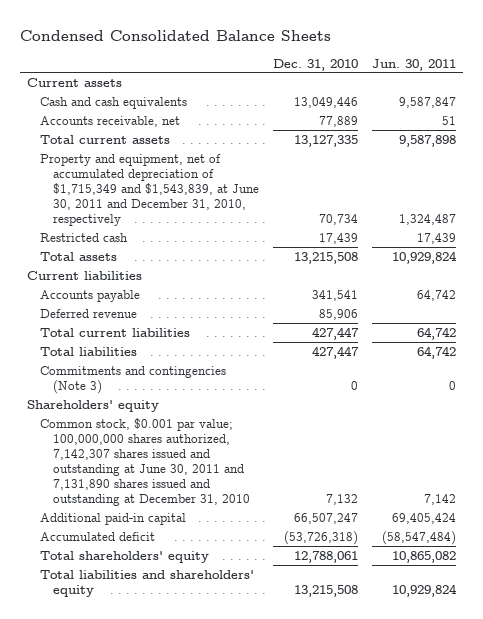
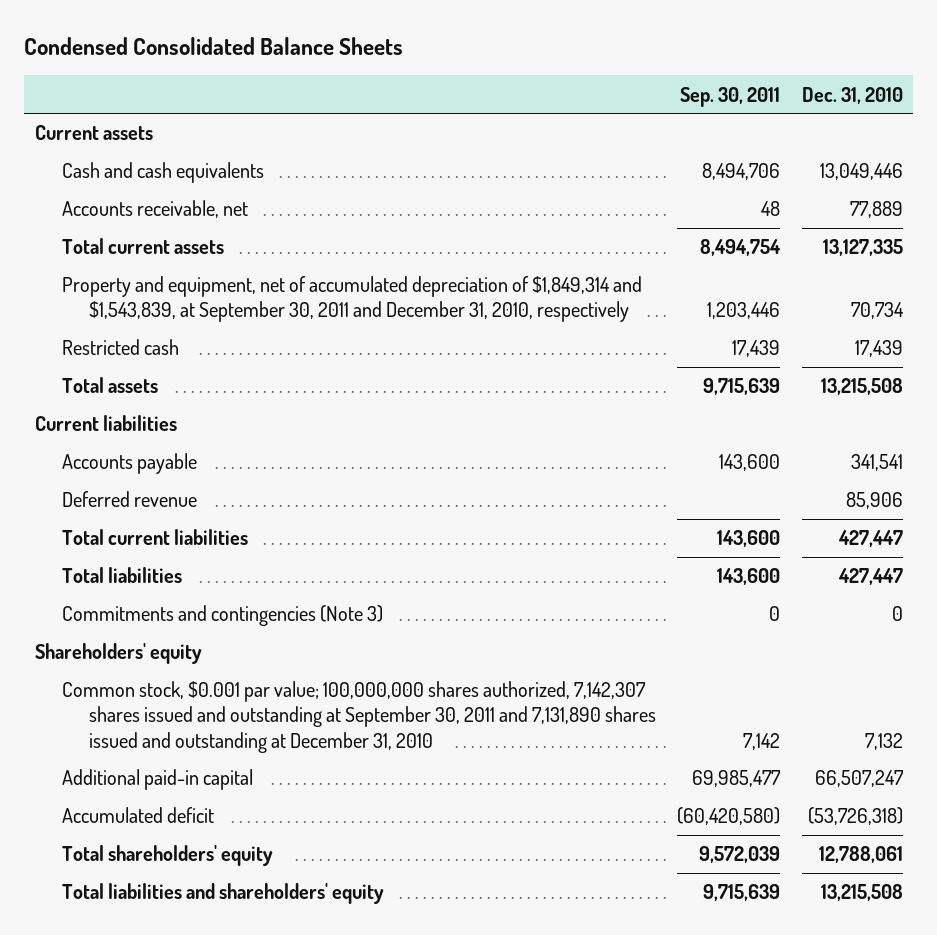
- | Dec. 31, 2010 | Jun. 30, 2011
+ | Sep. 30, 2011 | Dec. 31, 2010
- Property and equipment, net of accumulated depreciation of $1,715,349 and $1,543,839, at June 30, 2011 and December 31, 2010, respectively | 70,734 | 1,324,487
+ Property and equipment, net of accumulated depreciation of $1,849,314 and $1,543,839, at September 30, 2011 and December 31, 2010, respectively | 1,203,446 | 70,734
- Common stock, $0.001 par value; 100,000,000 shares authorized, 7,142,307 shares issued and outstanding at June 30, 2011 and 7,131,890 shares issued and outstanding at December 31, 2010 | 7,132 | 7,142
+ Common stock, $0.001 par value; 100,000,000 shares authorized, 7,142,307 shares issued and outstanding at September 30, 2011 and 7,131,890 shares issued and outstanding at December 31, 2010 | 7,142 | 7,132

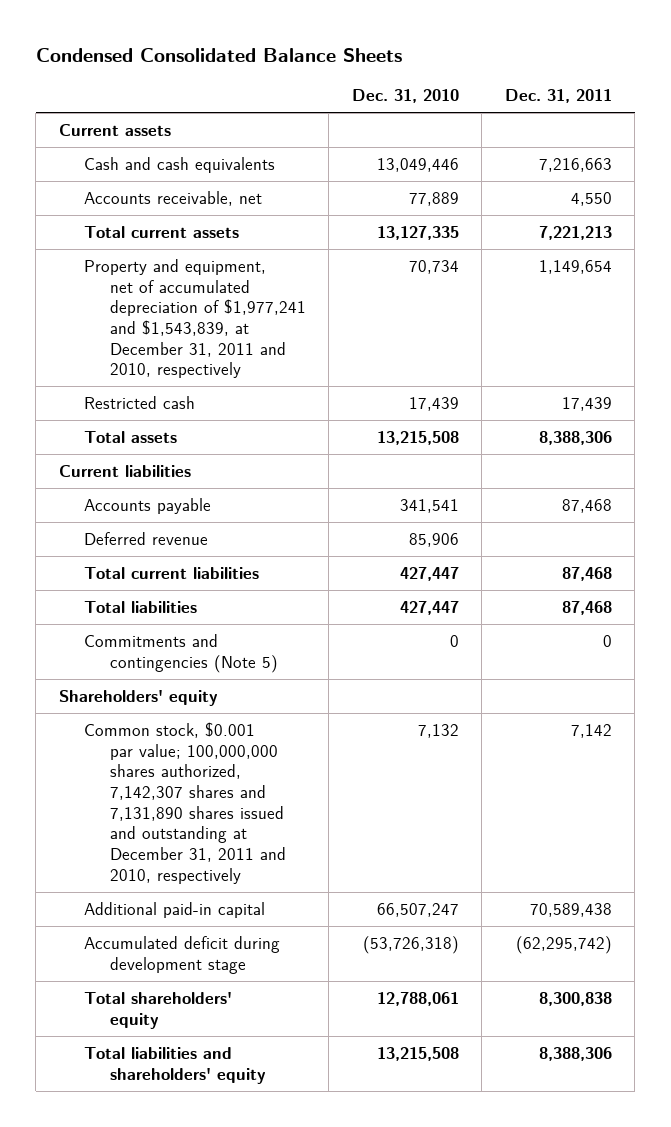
- | Sep. 30, 2011 | Dec. 31, 2010
+ | Dec. 31, 2010 | Dec. 31, 2011
- Property and equipment, net of accumulated depreciation of $1,849,314 and $1,543,839, at September 30, 2011 and December 31, 2010, respectively | 1,203,446 | 70,734
+ Property and equipment, net of accumulated depreciation of $1,977,241 and $1,543,839, at December 31, 2011 and 2010, respectively | 70,734 | 1,149,654
- Commitments and contingencies (Note 3) | 0 | 0
+ Commitments and contingencies (Note 5) | 0 | 0
- Common stock, $0.001 par value; 100,000,000 shares authorized, 7,142,307 shares issued and outstanding at September 30, 2011 and 7,131,890 shares issued and outstanding at December 31, 2010 | 7,142 | 7,132
+ Common stock, $0.001 par value; 100,000,000 shares authorized, 7,142,307 shares and 7,131,890 shares issued and outstanding at December 31, 2011 and 2010, respectively | 7,132 | 7,142
- Accumulated deficit | (60,420,580) | (53,726,318)
+ Accumulated deficit during development stage | (53,726,318) | (62,295,742)

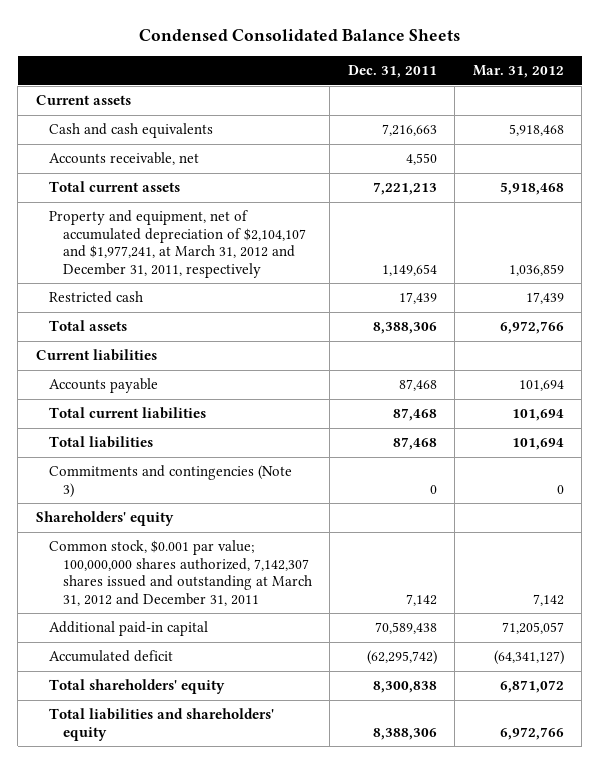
- | Dec. 31, 2010 | Dec. 31, 2011
+ | Dec. 31, 2011 | Mar. 31, 2012
- Property and equipment, net of accumulated depreciation of $1,977,241 and $1,543,839, at December 31, 2011 and 2010, respectively | 70,734 | 1,149,654
+ Property and equipment, net of accumulated depreciation of $2,104,107 and $1,977,241, at March 31, 2012 and December 31, 2011, respectively | 1,149,654 | 1,036,859
- Deferred revenue | 85,906 |
- Commitments and contingencies (Note 5) | 0 | 0
+ Commitments and contingencies (Note 3) | 0 | 0
- Common stock, $0.001 par value; 100,000,000 shares authorized, 7,142,307 shares and 7,131,890 shares issued and outstanding at December 31, 2011 and 2010, respectively | 7,132 | 7,142
+ Common stock, $0.001 par value; 100,000,000 shares authorized, 7,142,307 shares issued and outstanding at March 31, 2012 and December 31, 2011 | 7,142 | 7,142
- Accumulated deficit during development stage | (53,726,318) | (62,295,742)
+ Accumulated deficit | (62,295,742) | (64,341,127)

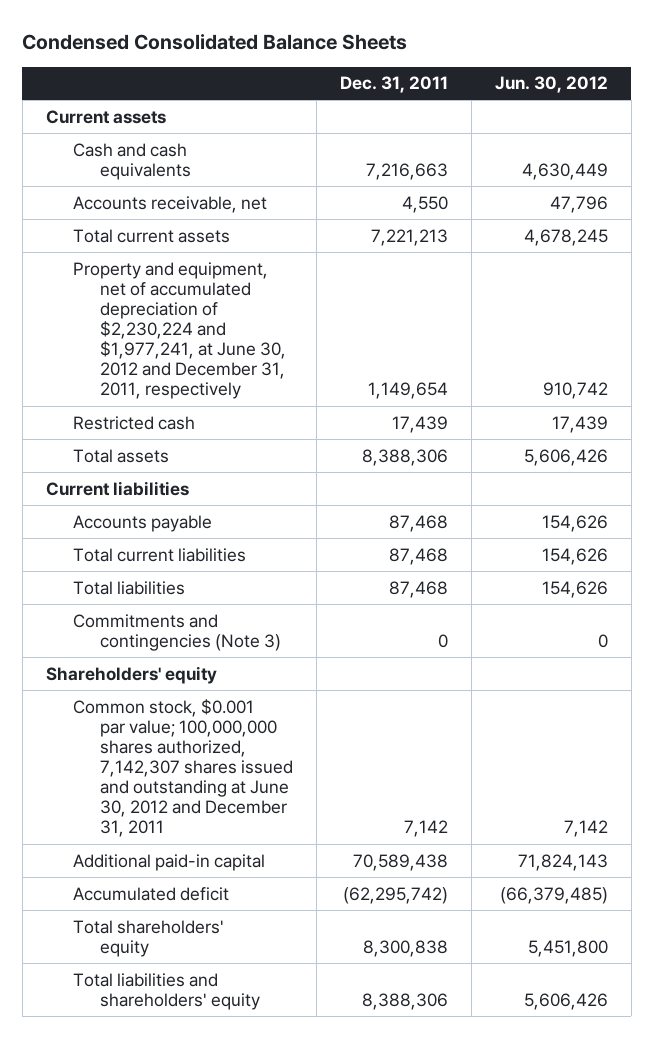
- | Dec. 31, 2011 | Mar. 31, 2012
+ | Dec. 31, 2011 | Jun. 30, 2012
- Property and equipment, net of accumulated depreciation of $2,104,107 and $1,977,241, at March 31, 2012 and December 31, 2011, respectively | 1,149,654 | 1,036,859
+ Property and equipment, net of accumulated depreciation of $2,230,224 and $1,977,241, at June 30, 2012 and December 31, 2011, respectively | 1,149,654 | 910,742
- Common stock, $0.001 par value; 100,000,000 shares authorized, 7,142,307 shares issued and outstanding at March 31, 2012 and December 31, 2011 | 7,142 | 7,142
+ Common stock, $0.001 par value; 100,000,000 shares authorized, 7,142,307 shares issued and outstanding at June 30, 2012 and December 31, 2011 | 7,142 | 7,142

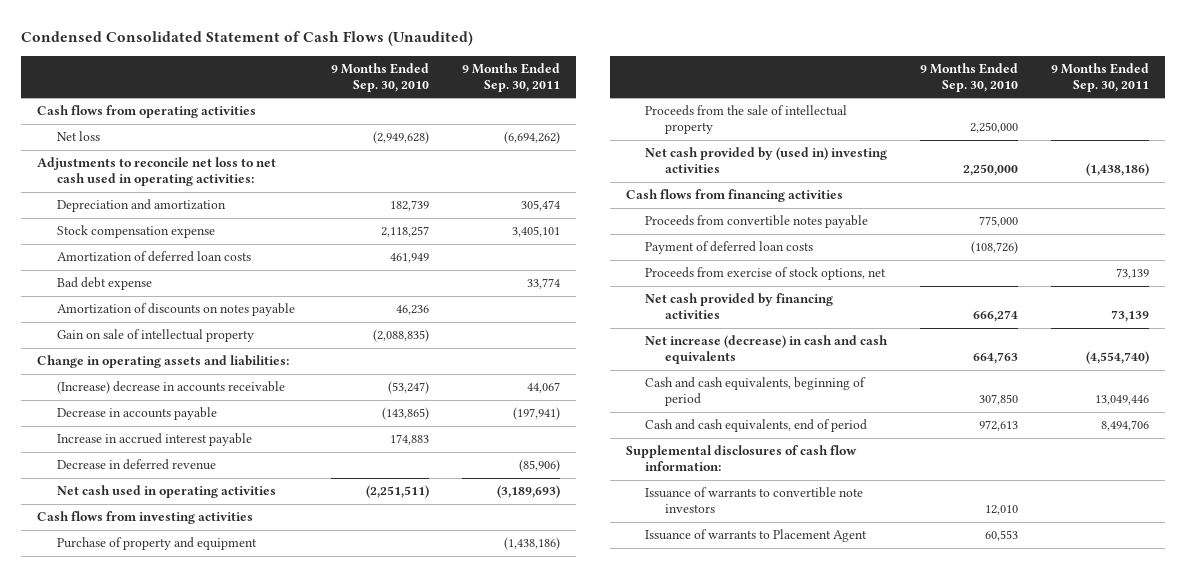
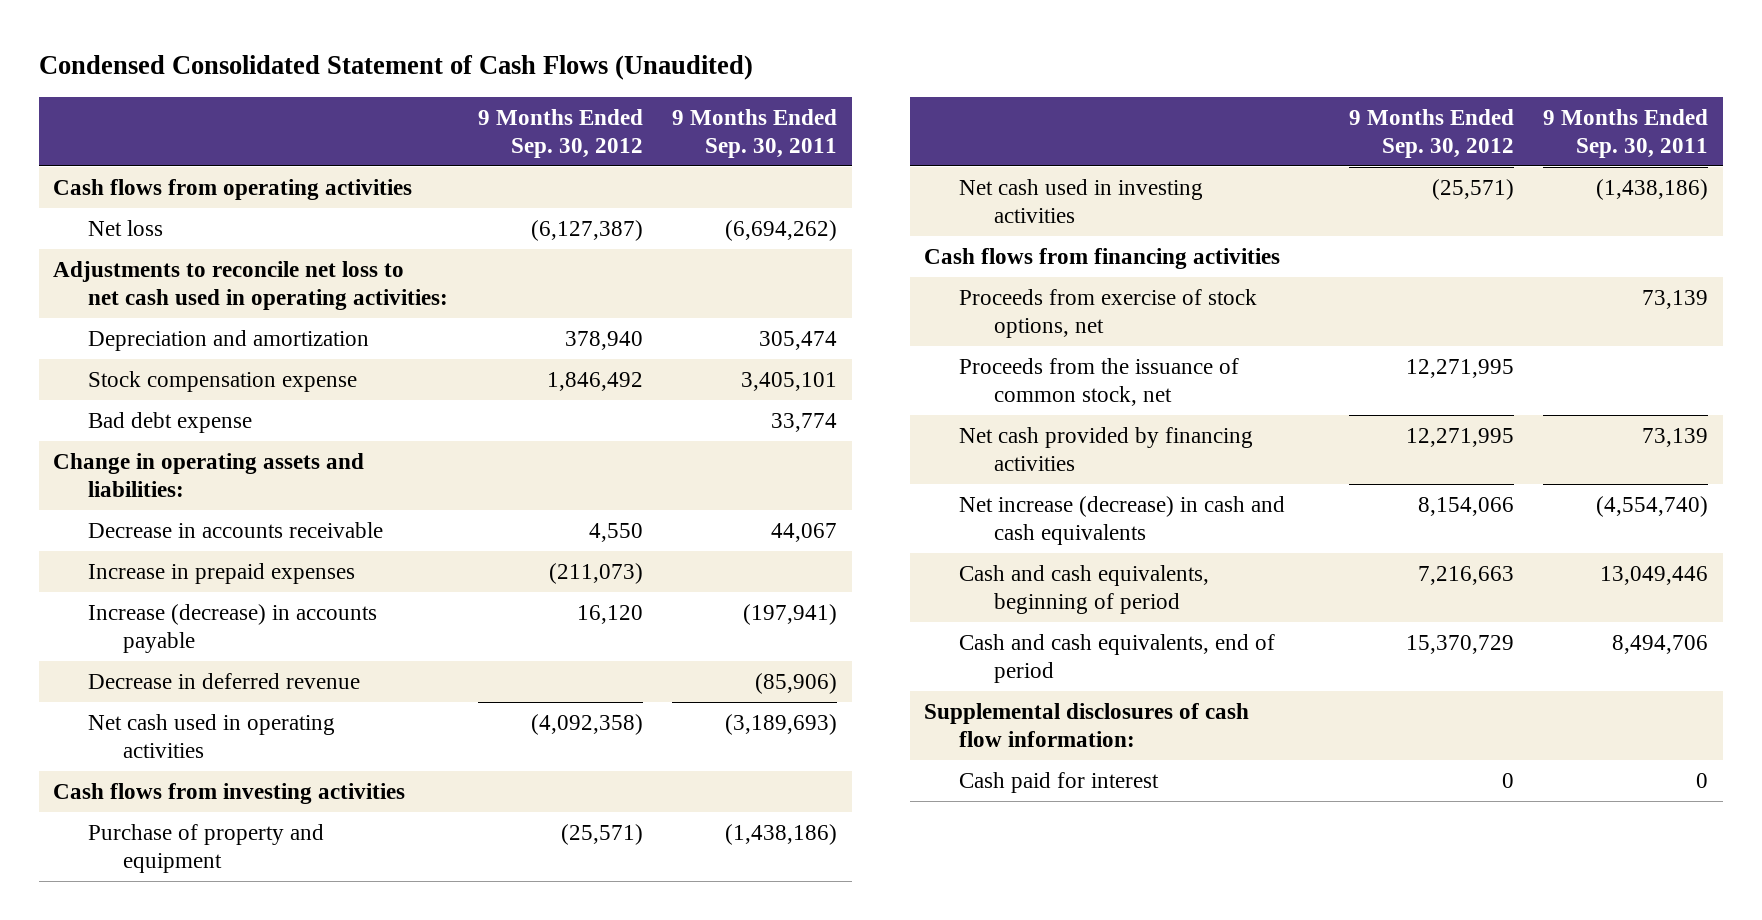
- | 9 Months Ended Sep. 30, 2010 | 9 Months Ended Sep. 30, 2011
+ | 9 Months Ended Sep. 30, 2012 | 9 Months Ended Sep. 30, 2011
- Amortization of deferred loan costs | 461,949 |
- Amortization of discounts on notes payable | 46,236 |
- Gain on sale of intellectual property | (2,088,835) |
- (Increase) decrease in accounts receivable | (53,247) | 44,067
- Decrease in accounts payable | (143,865) | (197,941)
- Increase in accrued interest payable | 174,883 |
+ Decrease in accounts receivable | 4,550 | 44,067
+ Increase in prepaid expenses | (211,073) |
+ Increase (decrease) in accounts payable | 16,120 | (197,941)
- Proceeds from the sale of intellectual property | 2,250,000 |
- Net cash provided by (used in) investing activities | 2,250,000 | (1,438,186)
+ Net cash used in investing activities | (25,571) | (1,438,186)
- Proceeds from convertible notes payable | 775,000 |
- Payment of deferred loan costs | (108,726) |
+ Proceeds from the issuance of common stock, net | 12,271,995 |
- Issuance of warrants to convertible note investors | 12,010 |
- Issuance of warrants to Placement Agent | 60,553 |
+ Cash paid for interest | 0 | 0

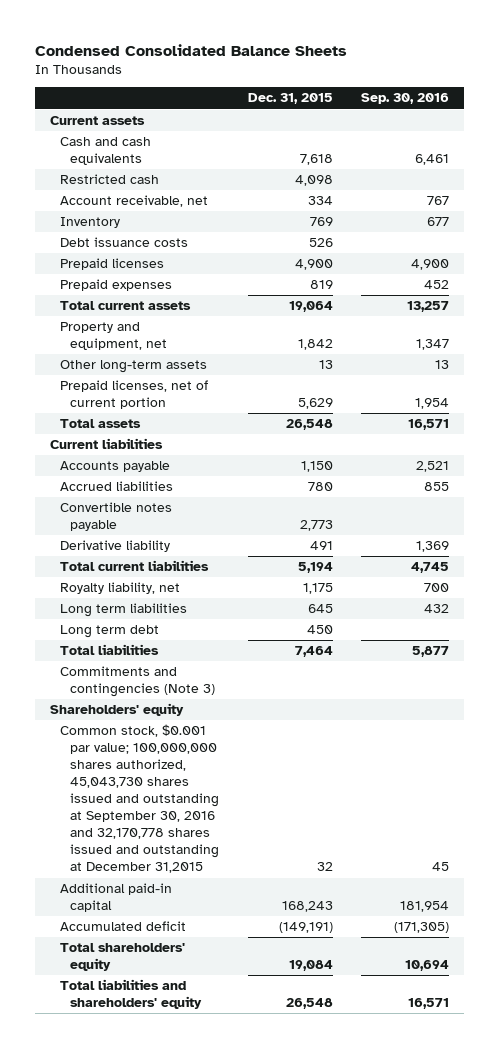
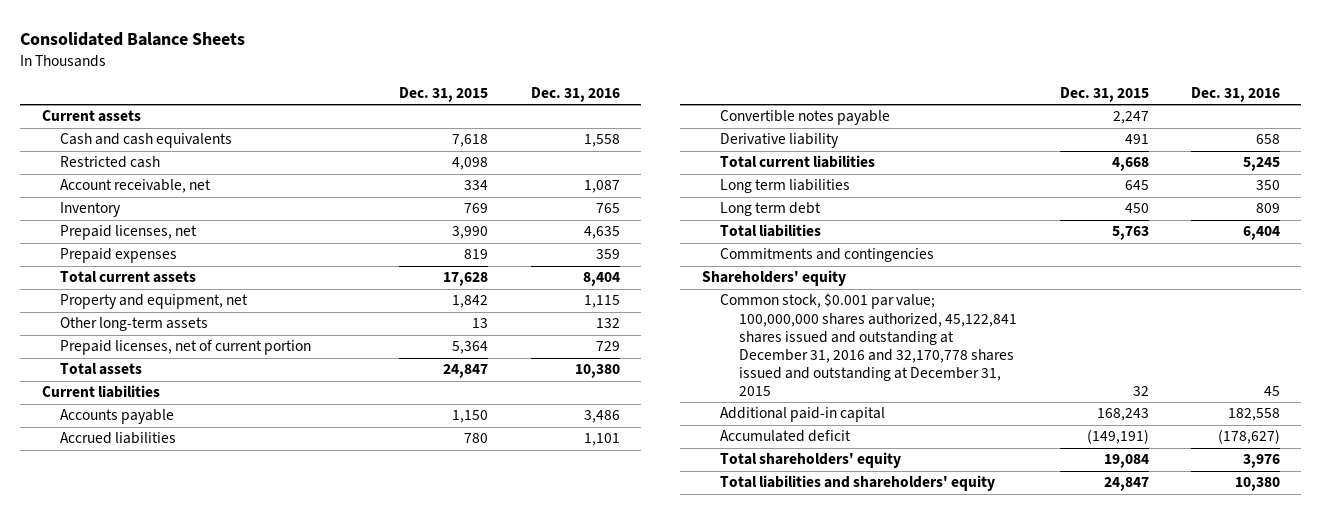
- Condensed Consolidated Balance Sheets
+ Consolidated Balance Sheets
- | Dec. 31, 2015 | Sep. 30, 2016
+ | Dec. 31, 2015 | Dec. 31, 2016
- Debt issuance costs | 526 |
- Prepaid licenses | 4,900 | 4,900
+ Prepaid licenses, net | 3,990 | 4,635
- Total current assets | 19,064 | 13,257
+ Total current assets | 17,628 | 8,404
- Prepaid licenses, net of current portion | 5,629 | 1,954
- Total assets | 26,548 | 16,571
+ Prepaid licenses, net of current portion | 5,364 | 729
+ Total assets | 24,847 | 10,380
- Convertible notes payable | 2,773 |
+ Convertible notes payable | 2,247 |
- Total current liabilities | 5,194 | 4,745
- Royalty liability, net | 1,175 | 700
+ Total current liabilities | 4,668 | 5,245
- Total liabilities | 7,464 | 5,877
- Commitments and contingencies (Note 3)
+ Total liabilities | 5,763 | 6,404
+ Commitments and contingencies
- Common stock, $0.001 par value; 100,000,000 shares authorized, 45,043,730 shares issued and outstanding at September 30, 2016 and 32,170,778 shares issued and outstanding at December 31,2015 | 32 | 45
+ Common stock, $0.001 par value; 100,000,000 shares authorized, 45,122,841 shares issued and outstanding at December 31, 2016 and 32,170,778 shares issued and outstanding at December 31, 2015 | 32 | 45
- Total liabilities and shareholders' equity | 26,548 | 16,571
+ Total liabilities and shareholders' equity | 24,847 | 10,380

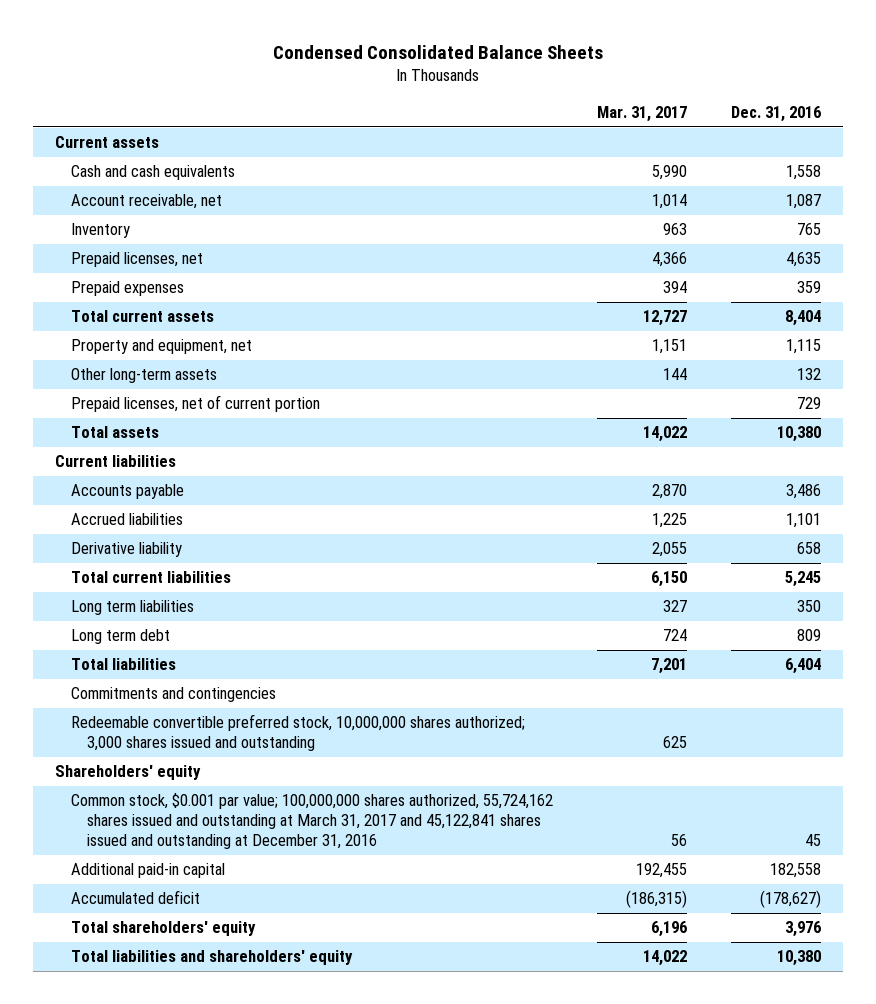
- Consolidated Balance Sheets
+ Condensed Consolidated Balance Sheets
- | Dec. 31, 2015 | Dec. 31, 2016
+ | Mar. 31, 2017 | Dec. 31, 2016
- Restricted cash | 4,098 |
- Convertible notes payable | 2,247 |
+ Redeemable convertible preferred stock, 10,000,000 shares authorized; 3,000 shares issued and outstanding | 625 |
- Common stock, $0.001 par value; 100,000,000 shares authorized, 45,122,841 shares issued and outstanding at December 31, 2016 and 32,170,778 shares issued and outstanding at December 31, 2015 | 32 | 45
+ Common stock, $0.001 par value; 100,000,000 shares authorized, 55,724,162 shares issued and outstanding at March 31, 2017 and 45,122,841 shares issued and outstanding at December 31, 2016 | 56 | 45

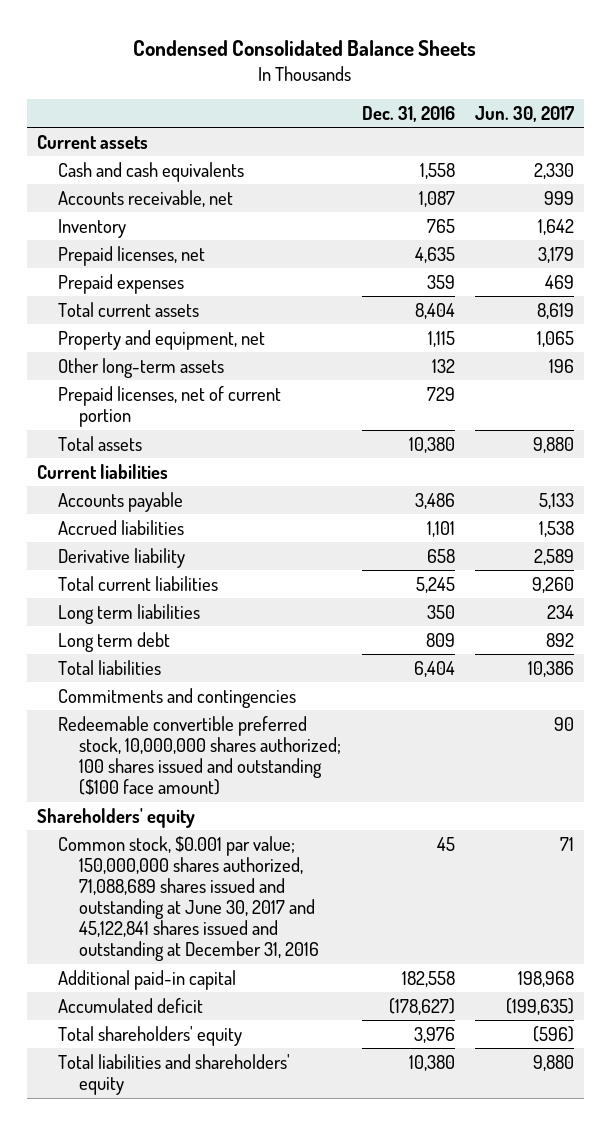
- | Mar. 31, 2017 | Dec. 31, 2016
+ | Dec. 31, 2016 | Jun. 30, 2017
- Account receivable, net | 1,014 | 1,087
+ Accounts receivable, net | 1,087 | 999
- Redeemable convertible preferred stock, 10,000,000 shares authorized; 3,000 shares issued and outstanding | 625 |
+ Redeemable convertible preferred stock, 10,000,000 shares authorized; 100 shares issued and outstanding ($100 face amount) | | 90
- Common stock, $0.001 par value; 100,000,000 shares authorized, 55,724,162 shares issued and outstanding at March 31, 2017 and 45,122,841 shares issued and outstanding at December 31, 2016 | 56 | 45
+ Common stock, $0.001 par value; 150,000,000 shares authorized, 71,088,689 shares issued and outstanding at June 30, 2017 and 45,122,841 shares issued and outstanding at December 31, 2016 | 45 | 71

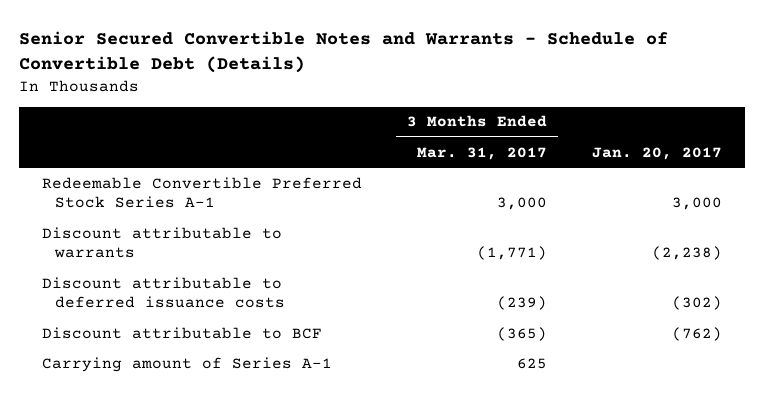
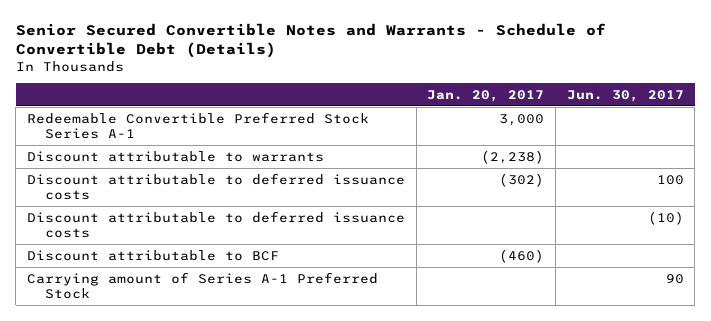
- | 3 Months Ended Mar. 31, 2017 | Jan. 20, 2017
+ | Jan. 20, 2017 | Jun. 30, 2017
- Discount attributable to BCF | (365) | (762)
- Carrying amount of Series A-1 | 625 |
+ Discount attributable to deferred issuance costs | | (10)
+ Discount attributable to BCF | (460) |
+ Carrying amount of Series A-1 Preferred Stock | | 90

